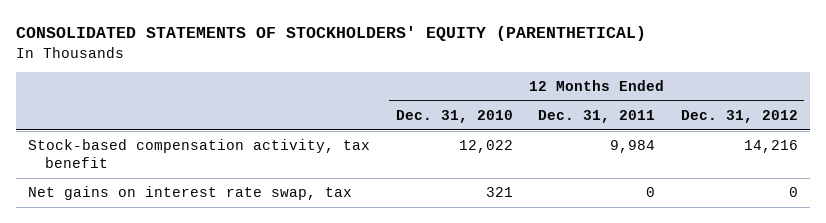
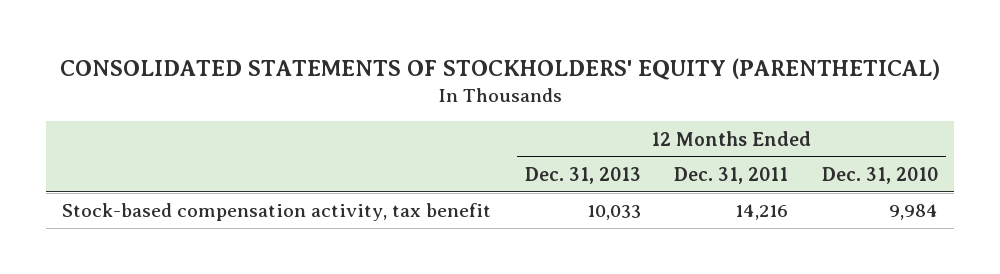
- | 12 Months Ended Dec. 31, 2010 | 12 Months Ended Dec. 31, 2011 | 12 Months Ended Dec. 31, 2012
+ | 12 Months Ended Dec. 31, 2013 | 12 Months Ended Dec. 31, 2011 | 12 Months Ended Dec. 31, 2010
- Stock-based compensation activity, tax benefit | 12,022 | 9,984 | 14,216
- Net gains on interest rate swap, tax | 321 | 0 | 0
+ Stock-based compensation activity, tax benefit | 10,033 | 14,216 | 9,984

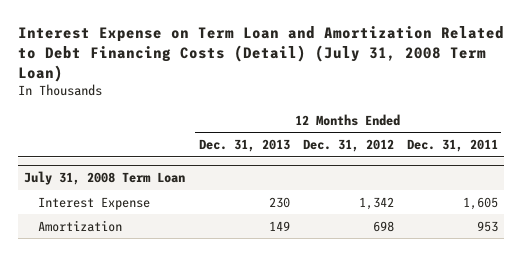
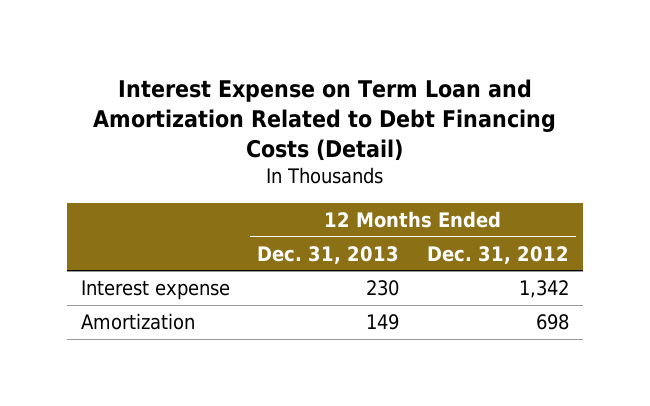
- Interest Expense on Term Loan and Amortization Related to Debt Financing Costs (Detail) (July 31, 2008 Term Loan)
+ Interest Expense on Term Loan and Amortization Related to Debt Financing Costs (Detail)
- | 12 Months Ended Dec. 31, 2013 | 12 Months Ended Dec. 31, 2012 | 12 Months Ended Dec. 31, 2011
+ | 12 Months Ended Dec. 31, 2013 | 12 Months Ended Dec. 31, 2012
- July 31, 2008 Term Loan
- Interest Expense | 230 | 1,342 | 1,605
+ Interest expense | 230 | 1,342

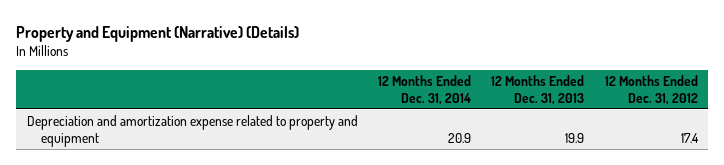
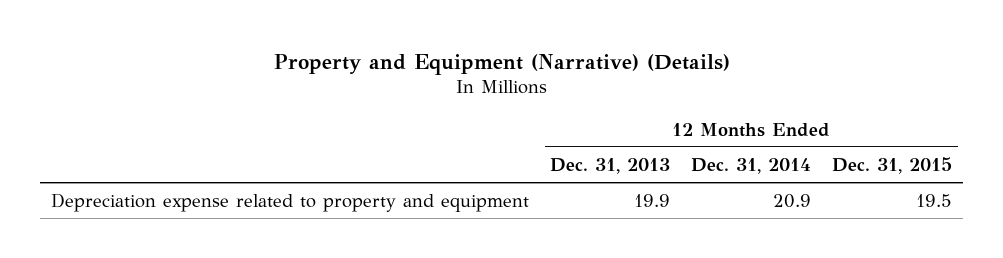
- | 12 Months Ended Dec. 31, 2014 | 12 Months Ended Dec. 31, 2013 | 12 Months Ended Dec. 31, 2012
+ | 12 Months Ended Dec. 31, 2013 | 12 Months Ended Dec. 31, 2014 | 12 Months Ended Dec. 31, 2015
- Depreciation and amortization expense related to property and equipment | 20.9 | 19.9 | 17.4
+ Depreciation expense related to property and equipment | 19.9 | 20.9 | 19.5

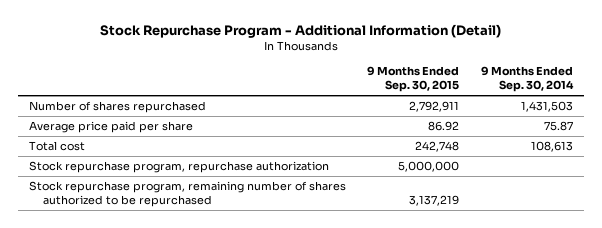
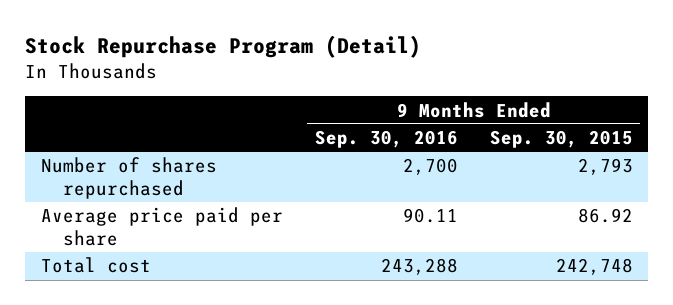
- Stock Repurchase Program - Additional Information (Detail)
+ Stock Repurchase Program (Detail)
- | 9 Months Ended Sep. 30, 2015 | 9 Months Ended Sep. 30, 2014
+ | 9 Months Ended Sep. 30, 2016 | 9 Months Ended Sep. 30, 2015
- Number of shares repurchased | 2,792,911 | 1,431,503
+ Number of shares repurchased | 2,700 | 2,793
- Stock repurchase program, repurchase authorization | 5,000,000 |
- Stock repurchase program, remaining number of shares authorized to be repurchased | 3,137,219 |

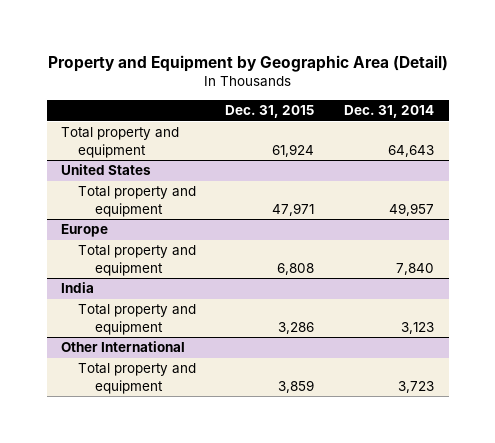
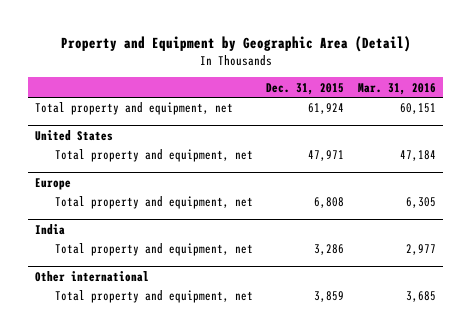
- | Dec. 31, 2015 | Dec. 31, 2014
+ | Dec. 31, 2015 | Mar. 31, 2016
- Total property and equipment | 61,924 | 64,643
+ Total property and equipment, net | 61,924 | 60,151
@ United States
- Total property and equipment | 47,971 | 49,957
+ Total property and equipment, net | 47,971 | 47,184
@ Europe
- Total property and equipment | 6,808 | 7,840
+ Total property and equipment, net | 6,808 | 6,305
@ India
- Total property and equipment | 3,286 | 3,123
- Other International
- Total property and equipment | 3,859 | 3,723
@ India
+ Total property and equipment, net | 3,286 | 2,977
+ Other international
+ Total property and equipment, net | 3,859 | 3,685

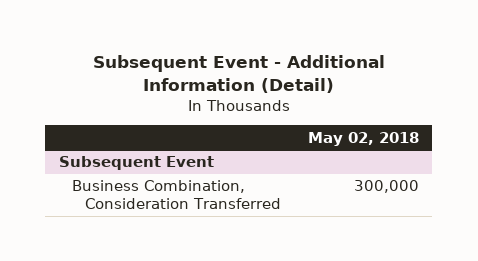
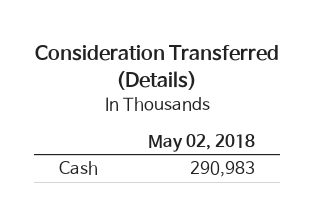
- Subsequent Event - Additional Information (Detail)
+ Consideration Transferred (Details)
- Subsequent Event
- Business Combination, Consideration Transferred | 300,000
+ Cash | 290,983

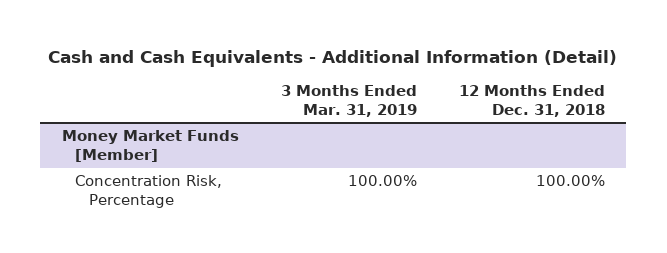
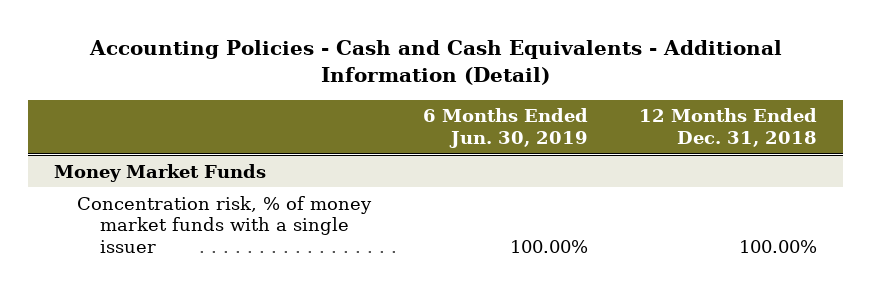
- Cash and Cash Equivalents - Additional Information (Detail)
+ Accounting Policies - Cash and Cash Equivalents - Additional Information (Detail)
- | 3 Months Ended Mar. 31, 2019 | 12 Months Ended Dec. 31, 2018
+ | 6 Months Ended Jun. 30, 2019 | 12 Months Ended Dec. 31, 2018
- Money Market Funds [Member]
- Concentration Risk, Percentage | 100.00% | 100.00%
+ Money Market Funds
+ Concentration risk, % of money market funds with a single issuer | 100.00% | 100.00%

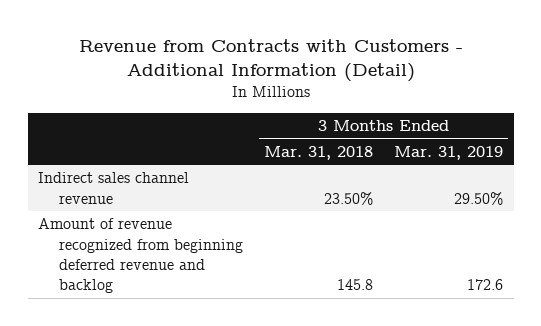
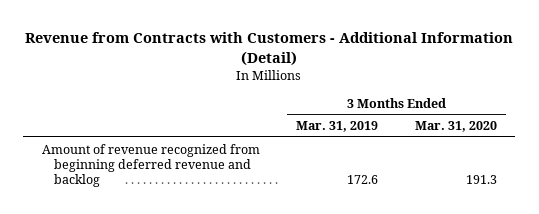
- | 3 Months Ended Mar. 31, 2018 | 3 Months Ended Mar. 31, 2019
+ | 3 Months Ended Mar. 31, 2019 | 3 Months Ended Mar. 31, 2020
- Indirect sales channel revenue | 23.50% | 29.50%

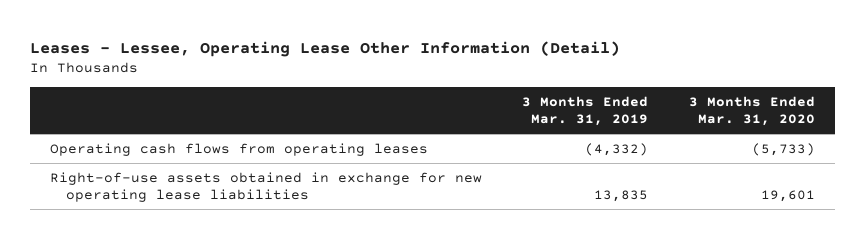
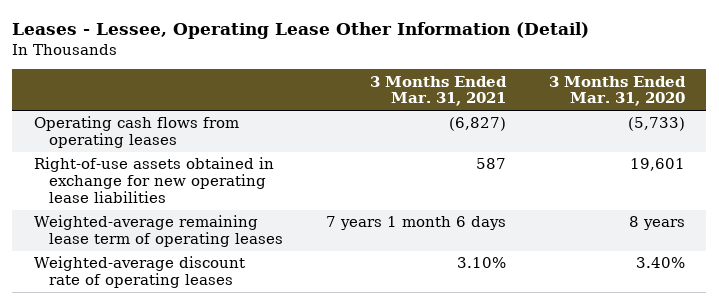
- | 3 Months Ended Mar. 31, 2019 | 3 Months Ended Mar. 31, 2020
+ | 3 Months Ended Mar. 31, 2021 | 3 Months Ended Mar. 31, 2020
+ Weighted-average remaining lease term of operating leases | 7 years 1 month 6 days | 8 years
+ Weighted-average discount rate of operating leases | 3.10% | 3.40%

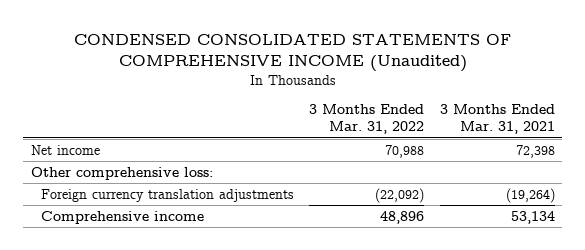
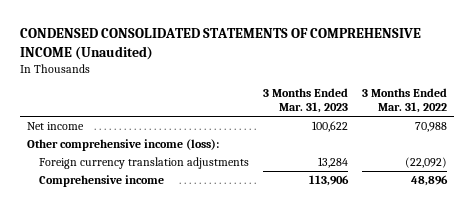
- | 3 Months Ended Mar. 31, 2022 | 3 Months Ended Mar. 31, 2021
+ | 3 Months Ended Mar. 31, 2023 | 3 Months Ended Mar. 31, 2022
- Other comprehensive loss:
+ Other comprehensive income (loss):

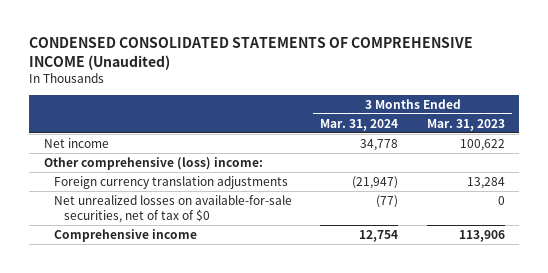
- | 3 Months Ended Mar. 31, 2023 | 3 Months Ended Mar. 31, 2022
+ | 3 Months Ended Mar. 31, 2024 | 3 Months Ended Mar. 31, 2023
- Other comprehensive income (loss):
+ Other comprehensive (loss) income:
+ Net unrealized losses on available-for-sale securities, net of tax of $0 | (77) | 0

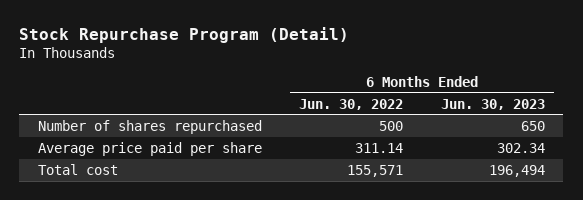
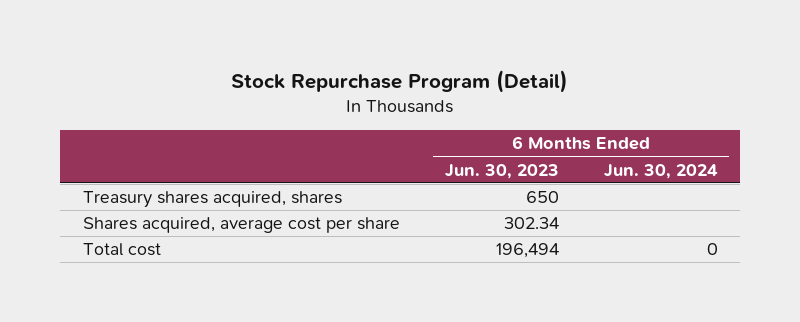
- | 6 Months Ended Jun. 30, 2022 | 6 Months Ended Jun. 30, 2023
+ | 6 Months Ended Jun. 30, 2023 | 6 Months Ended Jun. 30, 2024
- Number of shares repurchased | 500 | 650
- Average price paid per share | 311.14 | 302.34
+ Treasury shares acquired, shares | 650 |
+ Shares acquired, average cost per share | 302.34 |

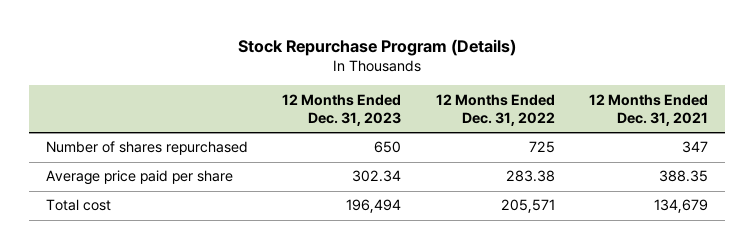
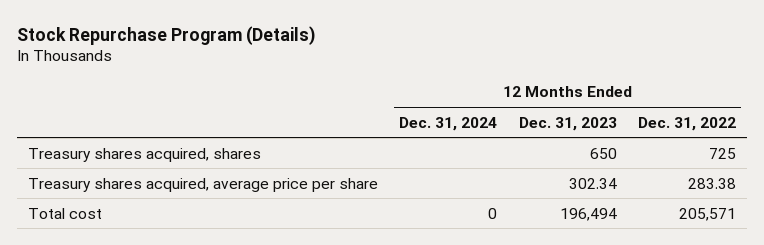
- | 12 Months Ended Dec. 31, 2023 | 12 Months Ended Dec. 31, 2022 | 12 Months Ended Dec. 31, 2021
+ | 12 Months Ended Dec. 31, 2024 | 12 Months Ended Dec. 31, 2023 | 12 Months Ended Dec. 31, 2022
- Number of shares repurchased | 650 | 725 | 347
- Average price paid per share | 302.34 | 283.38 | 388.35
+ Treasury shares acquired, shares | | 650 | 725
+ Treasury shares acquired, average price per share | | 302.34 | 283.38

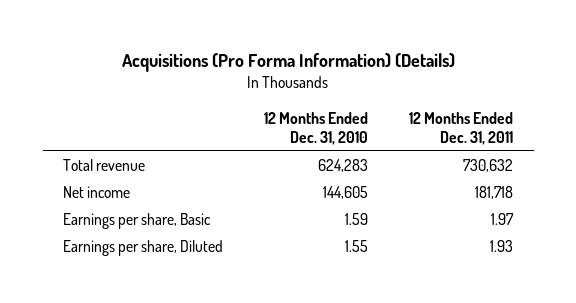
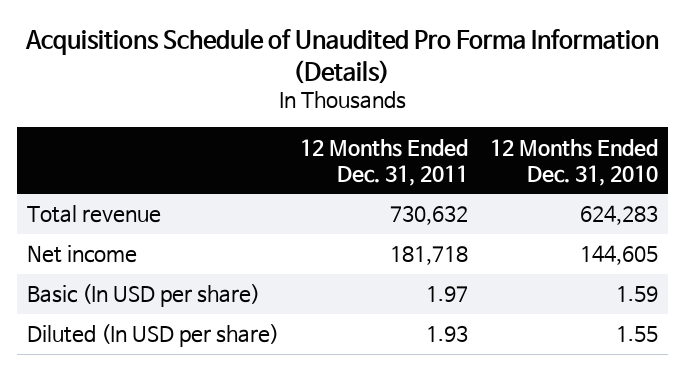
- Acquisitions (Pro Forma Information) (Details)
+ Acquisitions Schedule of Unaudited Pro Forma Information (Details)
- | 12 Months Ended Dec. 31, 2010 | 12 Months Ended Dec. 31, 2011
+ | 12 Months Ended Dec. 31, 2011 | 12 Months Ended Dec. 31, 2010
- Earnings per share, Basic | 1.59 | 1.97
- Earnings per share, Diluted | 1.55 | 1.93
+ Basic (In USD per share) | 1.97 | 1.59
+ Diluted (In USD per share) | 1.93 | 1.55

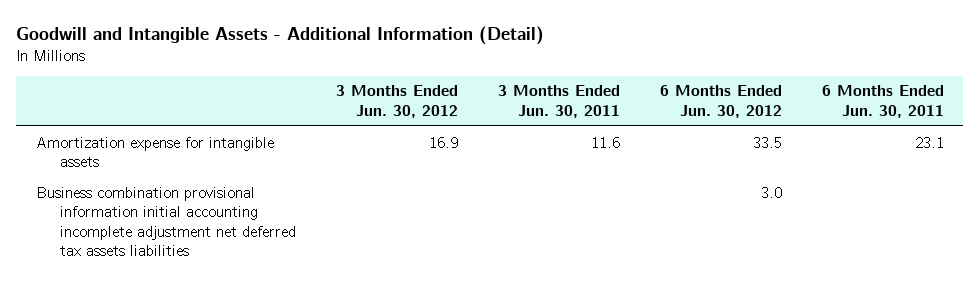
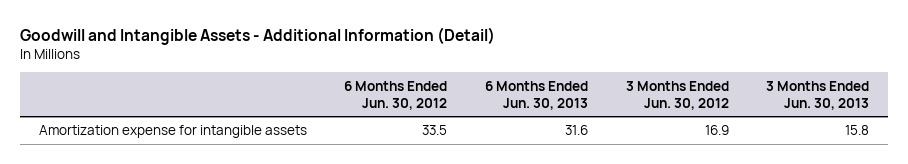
- | 3 Months Ended Jun. 30, 2012 | 3 Months Ended Jun. 30, 2011 | 6 Months Ended Jun. 30, 2012 | 6 Months Ended Jun. 30, 2011
+ | 6 Months Ended Jun. 30, 2012 | 6 Months Ended Jun. 30, 2013 | 3 Months Ended Jun. 30, 2012 | 3 Months Ended Jun. 30, 2013
- Business combination provisional information initial accounting incomplete adjustment net deferred tax assets liabilities | | | 3.0 |

